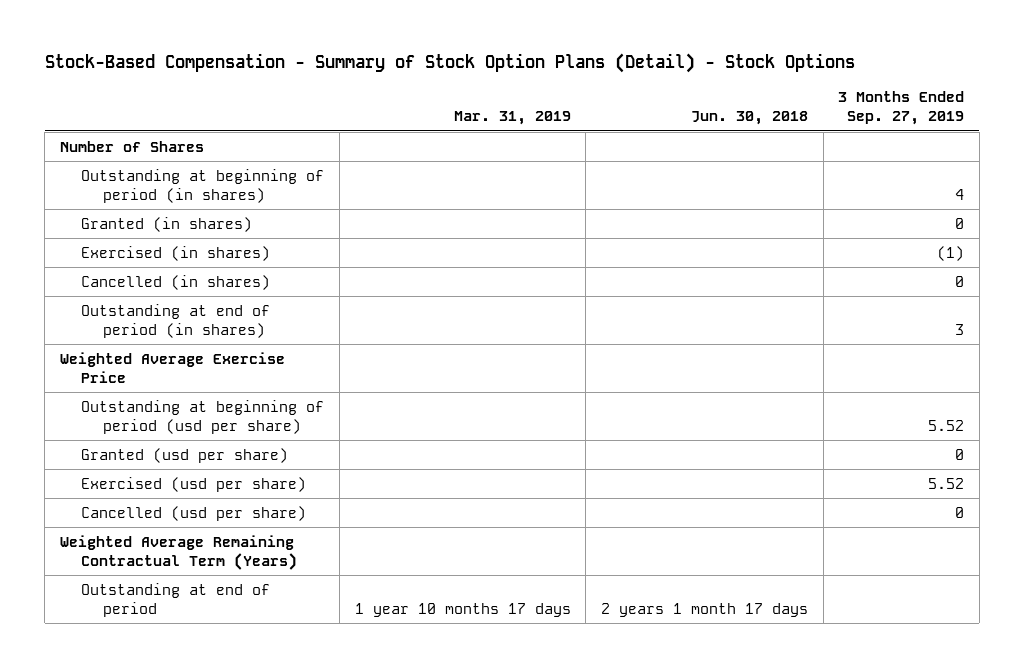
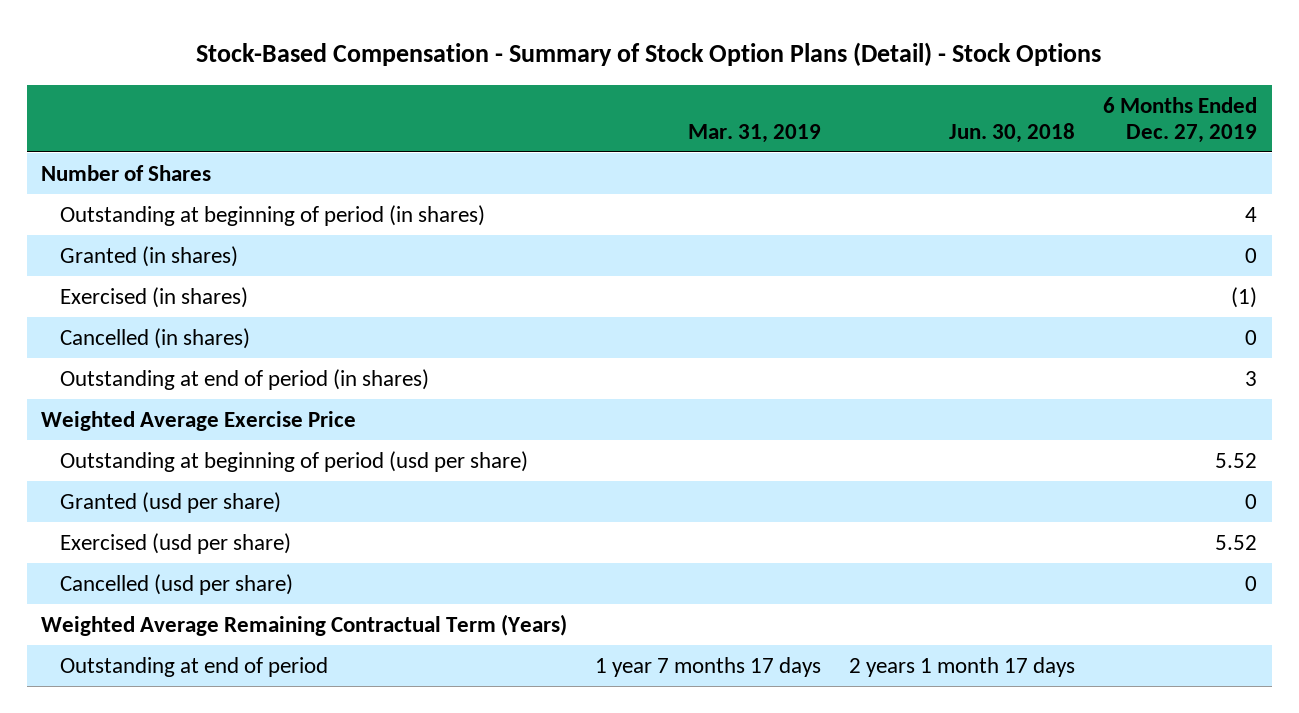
- | Mar. 31, 2019 | Jun. 30, 2018 | 3 Months Ended Sep. 27, 2019
+ | Mar. 31, 2019 | Jun. 30, 2018 | 6 Months Ended Dec. 27, 2019
- Outstanding at end of period | 1 year 10 months 17 days | 2 years 1 month 17 days |
+ Outstanding at end of period | 1 year 7 months 17 days | 2 years 1 month 17 days |

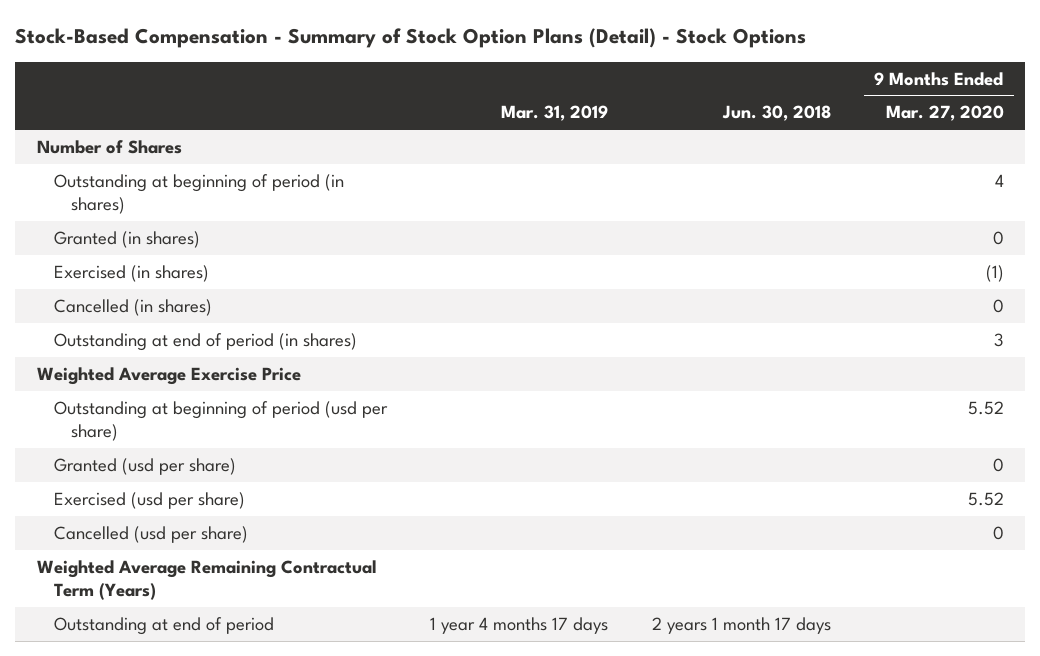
- | Mar. 31, 2019 | Jun. 30, 2018 | 6 Months Ended Dec. 27, 2019
+ | Mar. 31, 2019 | Jun. 30, 2018 | 9 Months Ended Mar. 27, 2020
- Outstanding at end of period | 1 year 7 months 17 days | 2 years 1 month 17 days |
+ Outstanding at end of period | 1 year 4 months 17 days | 2 years 1 month 17 days |

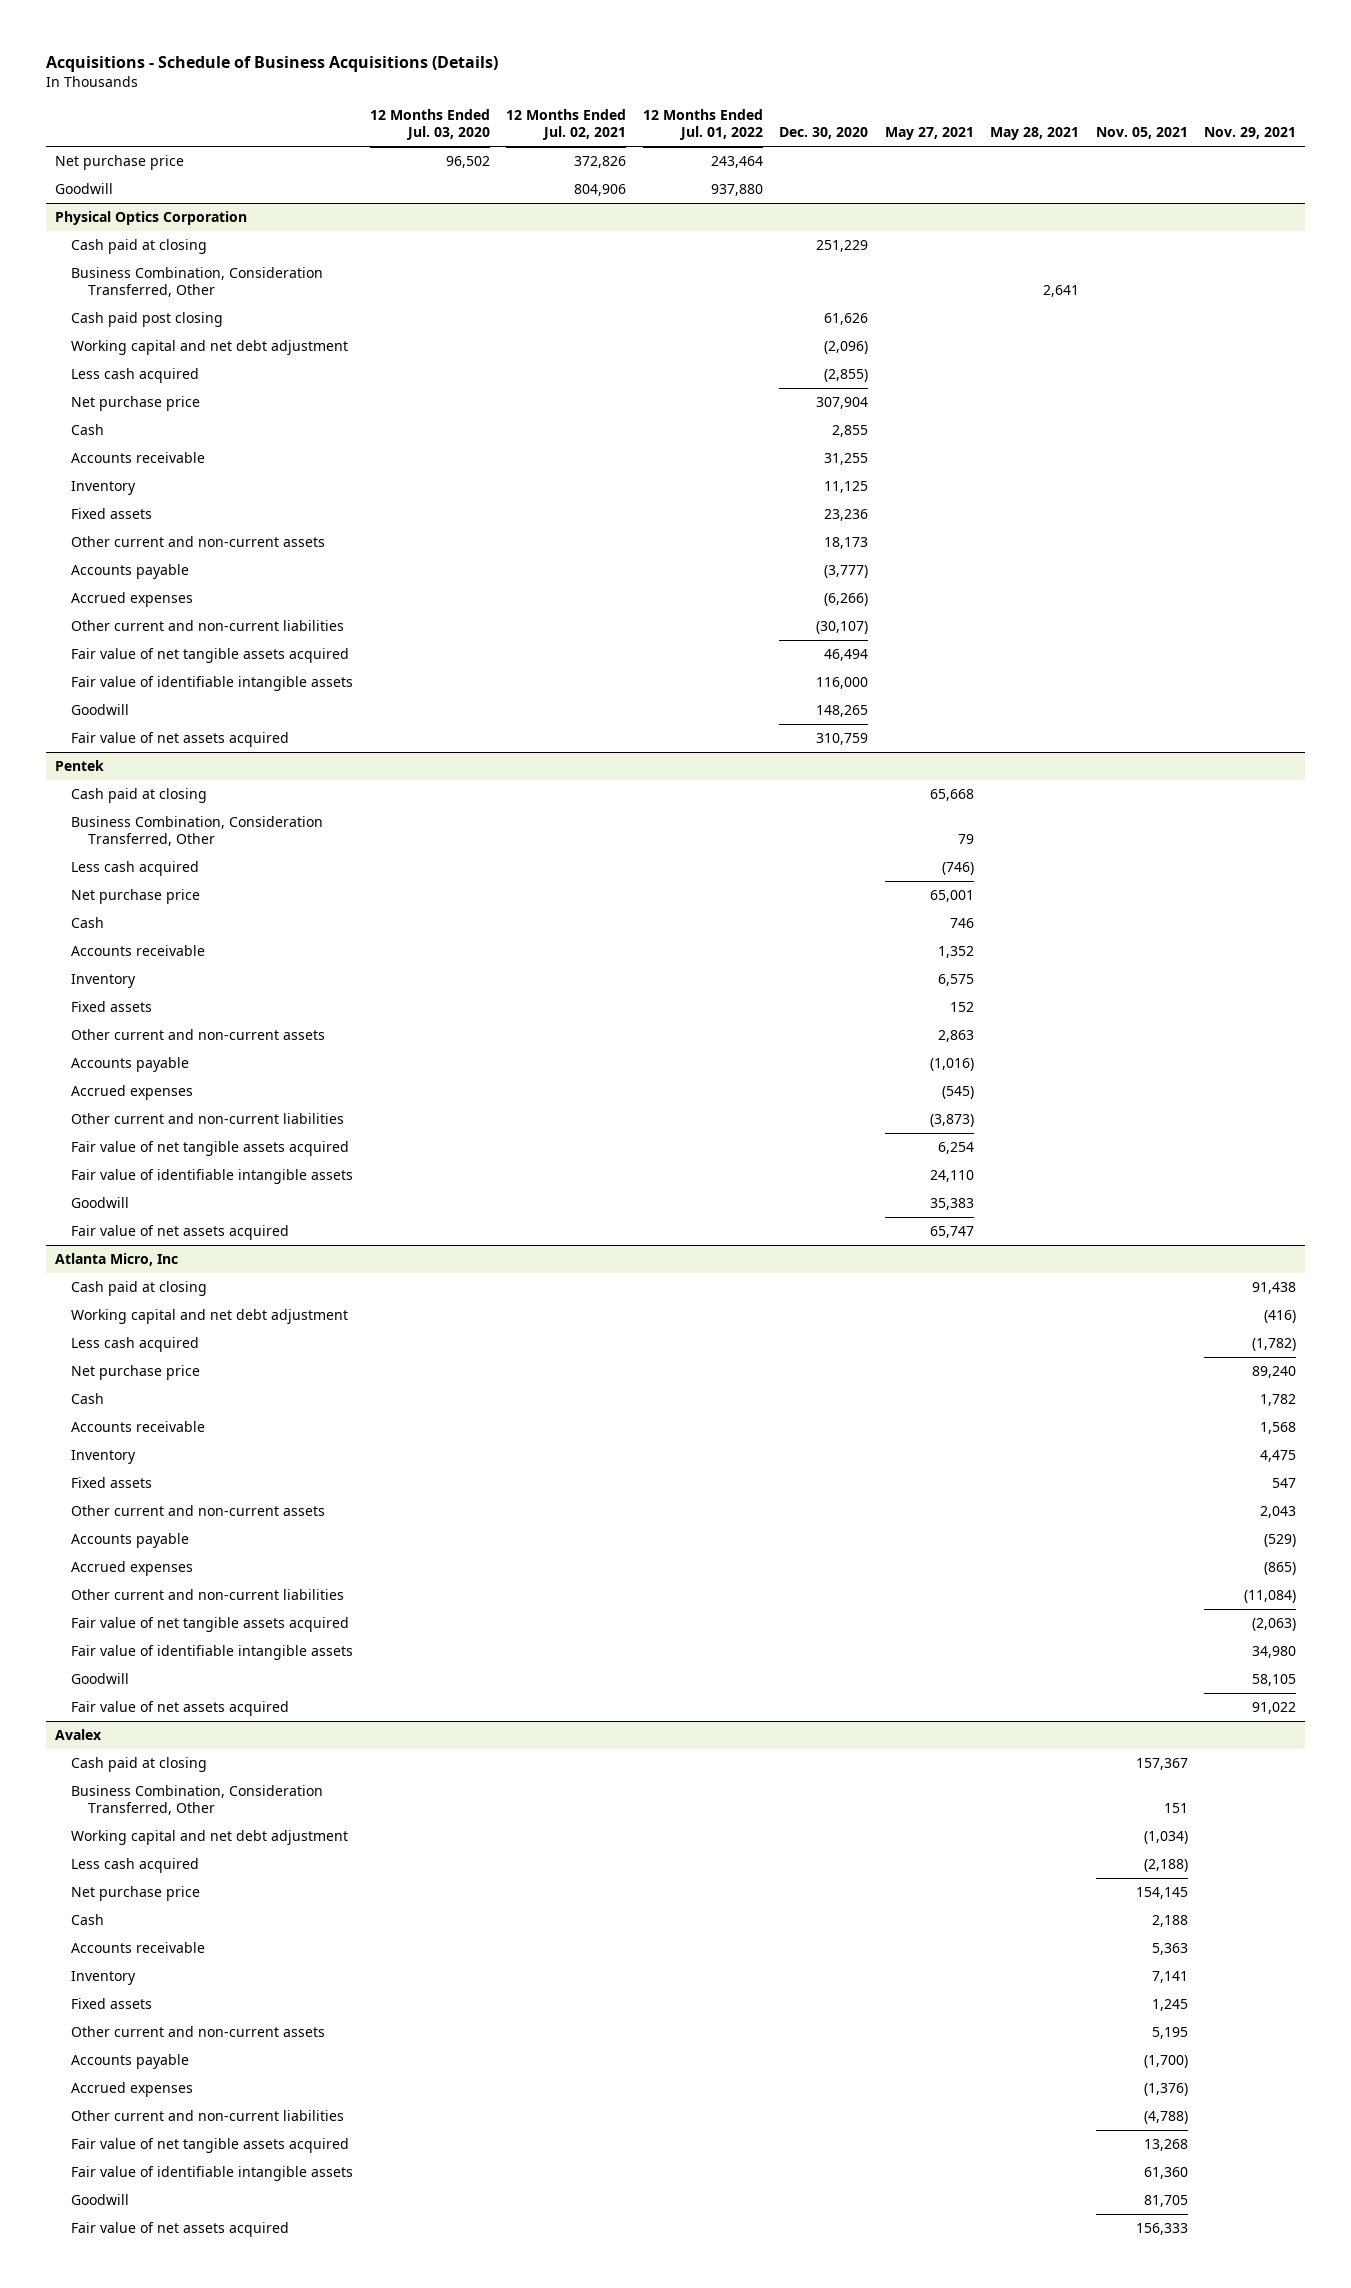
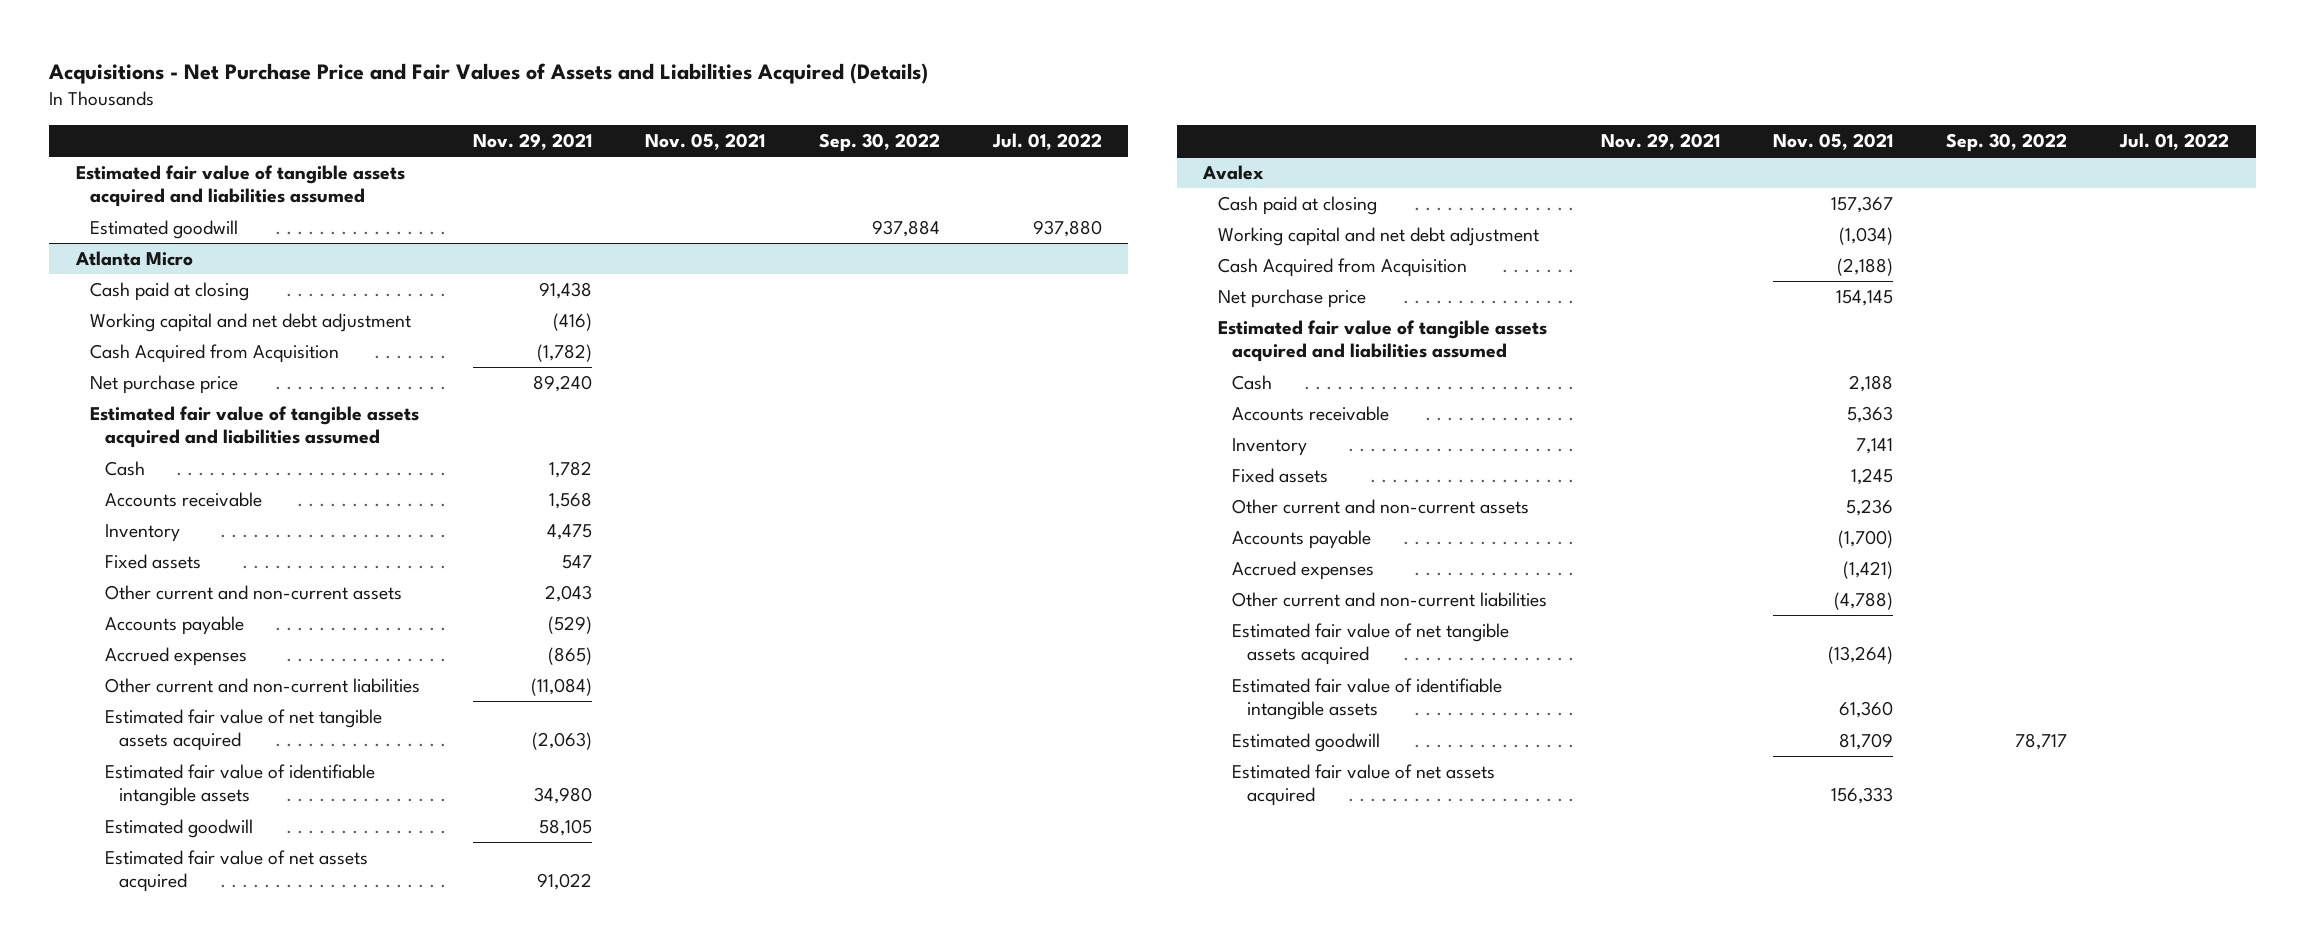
- Acquisitions - Schedule of Business Acquisitions (Details)
+ Acquisitions - Net Purchase Price and Fair Values of Assets and Liabilities Acquired (Details)
- | 12 Months Ended Jul. 03, 2020 | 12 Months Ended Jul. 02, 2021 | 12 Months Ended Jul. 01, 2022 | Dec. 30, 2020 | May 27, 2021 | May 28, 2021 | Nov. 05, 2021 | Nov. 29, 2021
+ | Nov. 29, 2021 | Nov. 05, 2021 | Sep. 30, 2022 | Jul. 01, 2022
- Net purchase price | 96,502 | 372,826 | 243,464 | | | | |
- Goodwill | | 804,906 | 937,880 | | | | |
- Physical Optics Corporation
- Cash paid at closing | | | | 251,229 | | | |
- Business Combination, Consideration Transferred, Other | | | | | | 2,641 | |
- Cash paid post closing | | | | 61,626 | | | |
- Working capital and net debt adjustment | | | | (2,096) | | | |
- Less cash acquired | | | | (2,855) | | | |
- Net purchase price | | | | 307,904 | | | |
- Cash | | | | 2,855 | | | |
- Accounts receivable | | | | 31,255 | | | |
- Inventory | | | | 11,125 | | | |
- Fixed assets | | | | 23,236 | | | |
- Other current and non-current assets | | | | 18,173 | | | |
- Accounts payable | | | | (3,777) | | | |
- Accrued expenses | | | | (6,266) | | | |
- Other current and non-current liabilities | | | | (30,107) | | | |
- Fair value of net tangible assets acquired | | | | 46,494 | | | |
- Fair value of identifiable intangible assets | | | | 116,000 | | | |
- Goodwill | | | | 148,265 | | | |
- Fair value of net assets acquired | | | | 310,759 | | | |
- Pentek
- Cash paid at closing | | | | | 65,668 | | |
- Business Combination, Consideration Transferred, Other | | | | | 79 | | |
- Less cash acquired | | | | | (746) | | |
- Net purchase price | | | | | 65,001 | | |
- Cash | | | | | 746 | | |
- Accounts receivable | | | | | 1,352 | | |
- Inventory | | | | | 6,575 | | |
- Fixed assets | | | | | 152 | | |
- Other current and non-current assets | | | | | 2,863 | | |
- Accounts payable | | | | | (1,016) | | |
- Accrued expenses | | | | | (545) | | |
- Other current and non-current liabilities | | | | | (3,873) | | |
- Fair value of net tangible assets acquired | | | | | 6,254 | | |
- Fair value of identifiable intangible assets | | | | | 24,110 | | |
- Goodwill | | | | | 35,383 | | |
- Fair value of net assets acquired | | | | | 65,747 | | |
- Atlanta Micro, Inc
+ Estimated fair value of tangible assets acquired and liabilities assumed
+ Estimated goodwill | | | 937,884 | 937,880
+ Atlanta Micro
- Less cash acquired | | | | | | | | (1,782)
+ Cash Acquired from Acquisition | (1,782) | | |
+ Estimated fair value of tangible assets acquired and liabilities assumed
- Fair value of net tangible assets acquired | | | | | | | | (2,063)
- Fair value of identifiable intangible assets | | | | | | | | 34,980
- Goodwill | | | | | | | | 58,105
- Fair value of net assets acquired | | | | | | | | 91,022
+ Estimated fair value of net tangible assets acquired | (2,063) | | |
+ Estimated fair value of identifiable intangible assets | 34,980 | | |
+ Estimated goodwill | 58,105 | | |
+ Estimated fair value of net assets acquired | 91,022 | | |
@ Avalex
- Business Combination, Consideration Transferred, Other | | | | | | | 151 |
- Less cash acquired | | | | | | | (2,188) |
+ Cash Acquired from Acquisition | | (2,188) | |
+ Estimated fair value of tangible assets acquired and liabilities assumed
- Other current and non-current assets | | | | | | | 5,195 |
+ Other current and non-current assets | | 5,236 | |
- Accrued expenses | | | | | | | (1,376) |
+ Accrued expenses | | (1,421) | |
- Fair value of net tangible assets acquired | | | | | | | 13,268 |
- Fair value of identifiable intangible assets | | | | | | | 61,360 |
- Goodwill | | | | | | | 81,705 |
- Fair value of net assets acquired | | | | | | | 156,333 |
+ Estimated fair value of net tangible assets acquired | | (13,264) | |
+ Estimated fair value of identifiable intangible assets | | 61,360 | |
+ Estimated goodwill | | 81,709 | 78,717 |
+ Estimated fair value of net assets acquired | | 156,333 | |

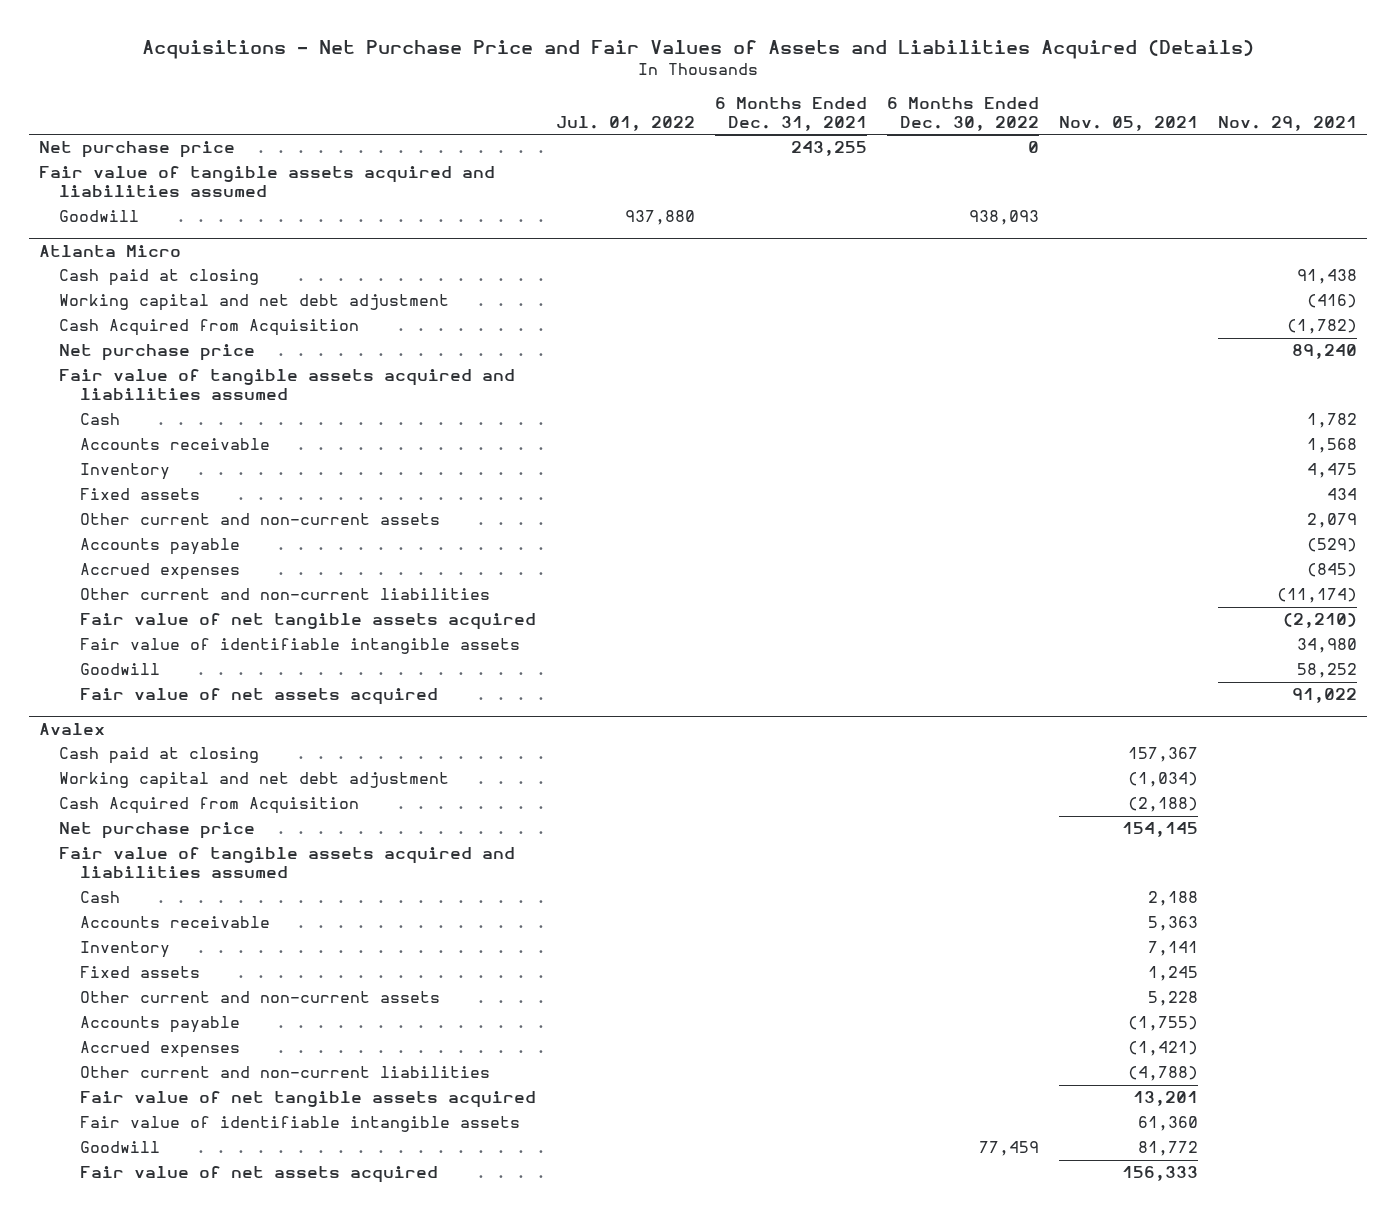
- | Nov. 29, 2021 | Nov. 05, 2021 | Sep. 30, 2022 | Jul. 01, 2022
+ | Jul. 01, 2022 | 6 Months Ended Dec. 31, 2021 | 6 Months Ended Dec. 30, 2022 | Nov. 05, 2021 | Nov. 29, 2021
- Estimated fair value of tangible assets acquired and liabilities assumed
- Estimated goodwill | | | 937,884 | 937,880
+ Net purchase price | | 243,255 | 0 | |
+ Fair value of tangible assets acquired and liabilities assumed
+ Goodwill | 937,880 | | 938,093 | |
@ Atlanta Micro
- Estimated fair value of tangible assets acquired and liabilities assumed
+ Fair value of tangible assets acquired and liabilities assumed
- Fixed assets | 547 | | |
- Other current and non-current assets | 2,043 | | |
+ Fixed assets | | | | | 434
+ Other current and non-current assets | | | | | 2,079
- Accrued expenses | (865) | | |
- Other current and non-current liabilities | (11,084) | | |
- Estimated fair value of net tangible assets acquired | (2,063) | | |
- Estimated fair value of identifiable intangible assets | 34,980 | | |
- Estimated goodwill | 58,105 | | |
- Estimated fair value of net assets acquired | 91,022 | | |
+ Accrued expenses | | | | | (845)
+ Other current and non-current liabilities | | | | | (11,174)
+ Fair value of net tangible assets acquired | | | | | (2,210)
+ Fair value of identifiable intangible assets | | | | | 34,980
+ Goodwill | | | | | 58,252
+ Fair value of net assets acquired | | | | | 91,022
@ Avalex
- Estimated fair value of tangible assets acquired and liabilities assumed
+ Fair value of tangible assets acquired and liabilities assumed
- Other current and non-current assets | | 5,236 | |
- Accounts payable | | (1,700) | |
+ Other current and non-current assets | | | | 5,228 |
+ Accounts payable | | | | (1,755) |
- Estimated fair value of net tangible assets acquired | | (13,264) | |
- Estimated fair value of identifiable intangible assets | | 61,360 | |
- Estimated goodwill | | 81,709 | 78,717 |
- Estimated fair value of net assets acquired | | 156,333 | |
+ Fair value of net tangible assets acquired | | | | 13,201 |
+ Fair value of identifiable intangible assets | | | | 61,360 |
+ Goodwill | | | 77,459 | 81,772 |
+ Fair value of net assets acquired | | | | 156,333 |

